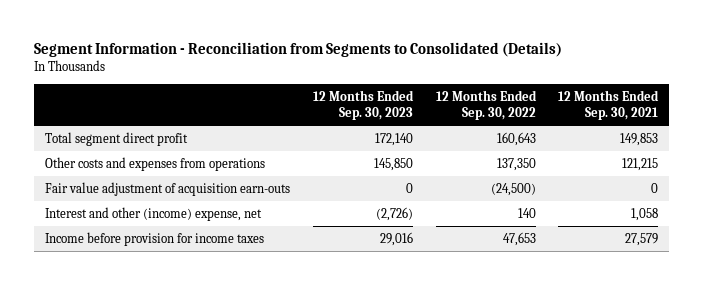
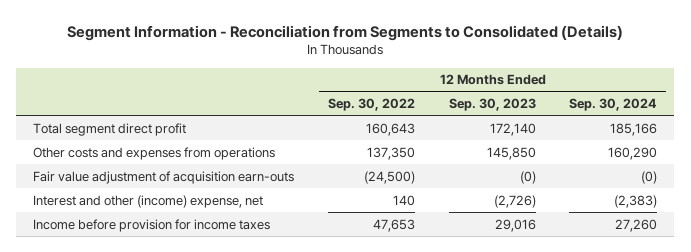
- | 12 Months Ended Sep. 30, 2023 | 12 Months Ended Sep. 30, 2022 | 12 Months Ended Sep. 30, 2021
+ | 12 Months Ended Sep. 30, 2022 | 12 Months Ended Sep. 30, 2023 | 12 Months Ended Sep. 30, 2024
- Fair value adjustment of acquisition earn-outs | 0 | (24,500) | 0
+ Fair value adjustment of acquisition earn-outs | (24,500) | (0) | (0)

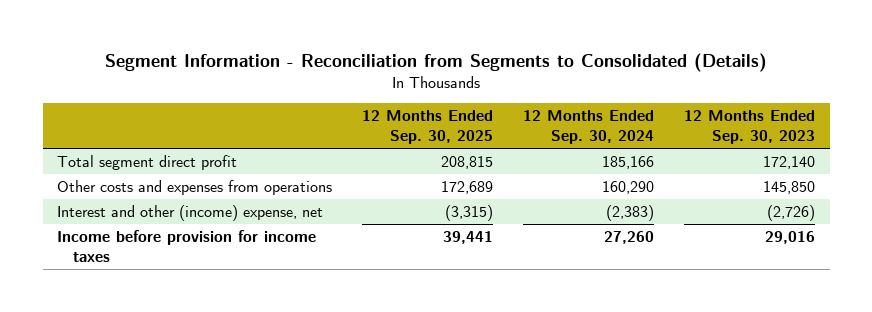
- | 12 Months Ended Sep. 30, 2022 | 12 Months Ended Sep. 30, 2023 | 12 Months Ended Sep. 30, 2024
+ | 12 Months Ended Sep. 30, 2025 | 12 Months Ended Sep. 30, 2024 | 12 Months Ended Sep. 30, 2023
- Fair value adjustment of acquisition earn-outs | (24,500) | (0) | (0)

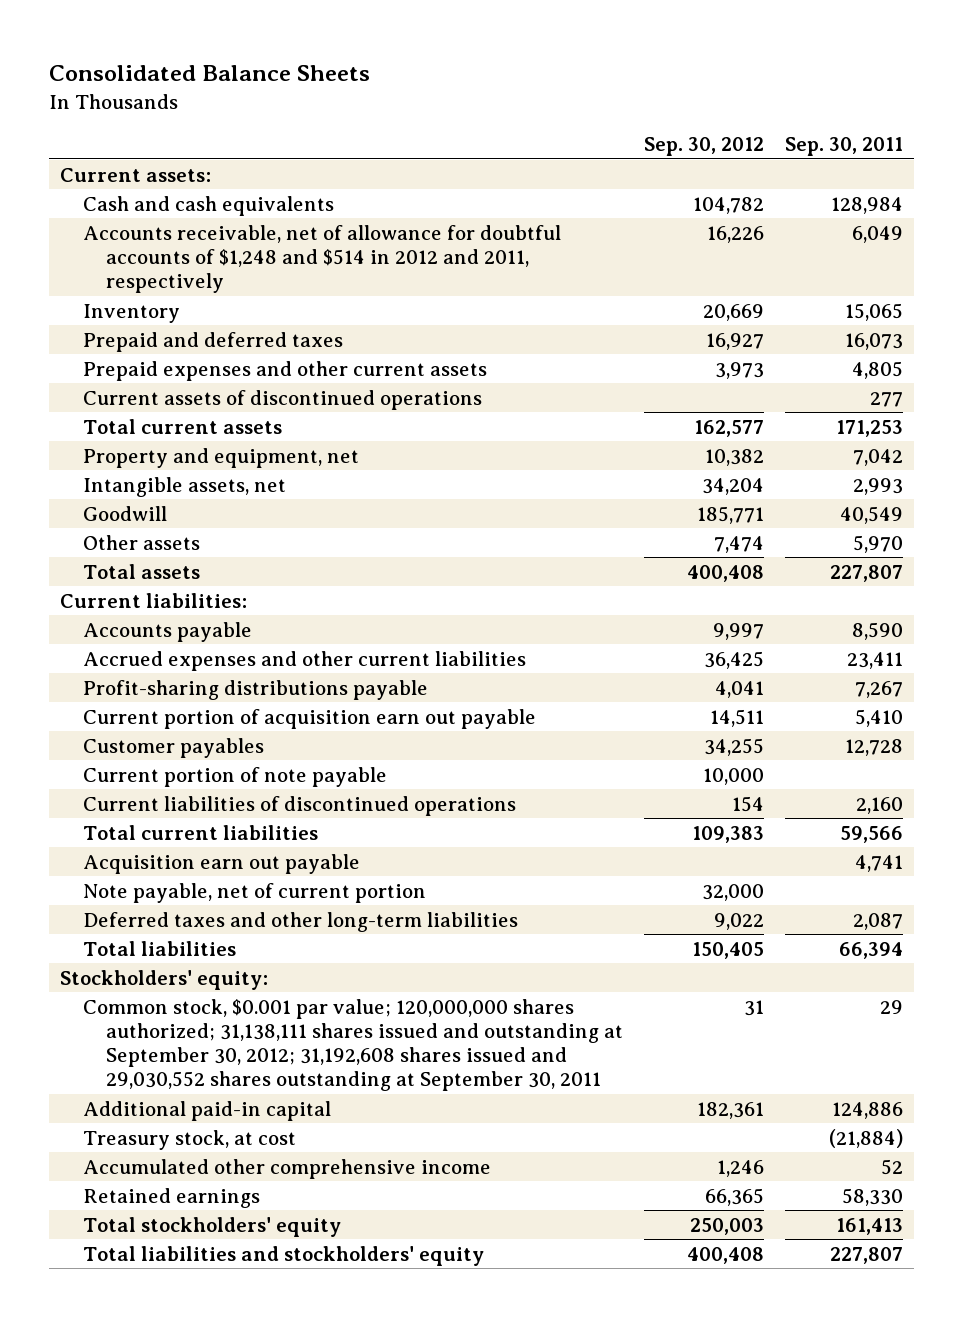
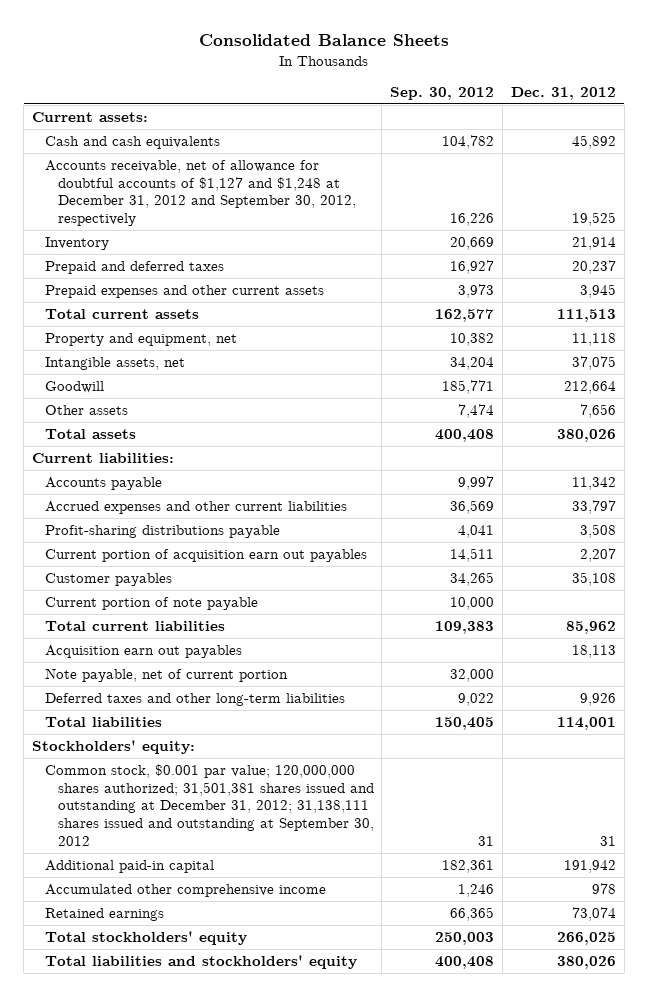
- | Sep. 30, 2012 | Sep. 30, 2011
+ | Sep. 30, 2012 | Dec. 31, 2012
- Accounts receivable, net of allowance for doubtful accounts of $1,248 and $514 in 2012 and 2011, respectively | 16,226 | 6,049
+ Accounts receivable, net of allowance for doubtful accounts of $1,127 and $1,248 at December 31, 2012 and September 30, 2012, respectively | 16,226 | 19,525
- Current assets of discontinued operations | | 277
- Accrued expenses and other current liabilities | 36,425 | 23,411
+ Accrued expenses and other current liabilities | 36,569 | 33,797
- Current portion of acquisition earn out payable | 14,511 | 5,410
- Customer payables | 34,255 | 12,728
+ Current portion of acquisition earn out payables | 14,511 | 2,207
+ Customer payables | 34,265 | 35,108
- Current liabilities of discontinued operations | 154 | 2,160
- Acquisition earn out payable | | 4,741
+ Acquisition earn out payables | | 18,113
- Common stock, $0.001 par value; 120,000,000 shares authorized; 31,138,111 shares issued and outstanding at September 30, 2012; 31,192,608 shares issued and 29,030,552 shares outstanding at September 30, 2011 | 31 | 29
+ Common stock, $0.001 par value; 120,000,000 shares authorized; 31,501,381 shares issued and outstanding at December 31, 2012; 31,138,111 shares issued and outstanding at September 30, 2012 | 31 | 31
- Treasury stock, at cost | | (21,884)

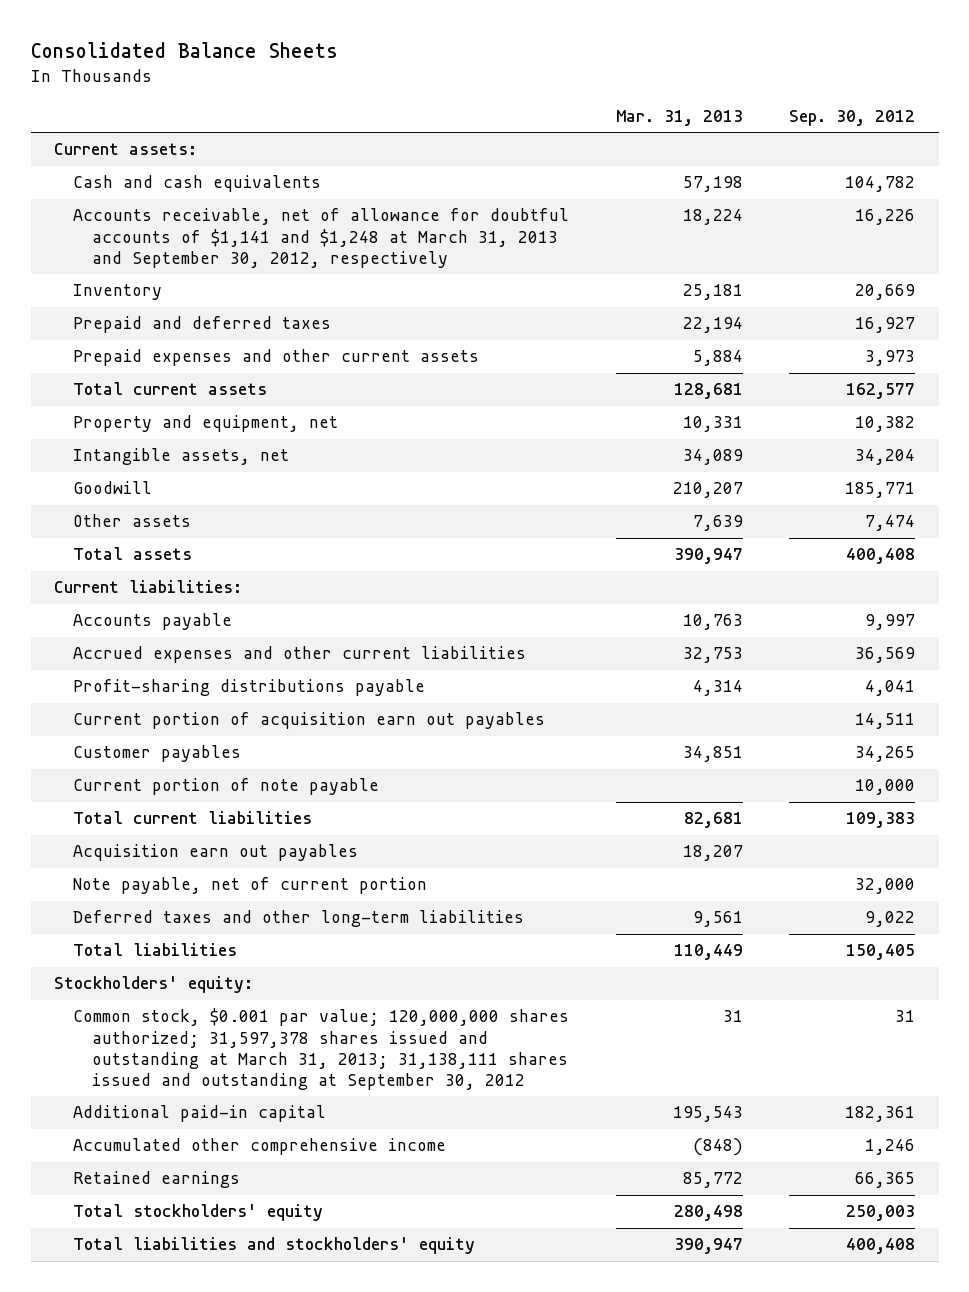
- | Sep. 30, 2012 | Dec. 31, 2012
+ | Mar. 31, 2013 | Sep. 30, 2012
- Accounts receivable, net of allowance for doubtful accounts of $1,127 and $1,248 at December 31, 2012 and September 30, 2012, respectively | 16,226 | 19,525
+ Accounts receivable, net of allowance for doubtful accounts of $1,141 and $1,248 at March 31, 2013 and September 30, 2012, respectively | 18,224 | 16,226
- Common stock, $0.001 par value; 120,000,000 shares authorized; 31,501,381 shares issued and outstanding at December 31, 2012; 31,138,111 shares issued and outstanding at September 30, 2012 | 31 | 31
+ Common stock, $0.001 par value; 120,000,000 shares authorized; 31,597,378 shares issued and outstanding at March 31, 2013; 31,138,111 shares issued and outstanding at September 30, 2012 | 31 | 31

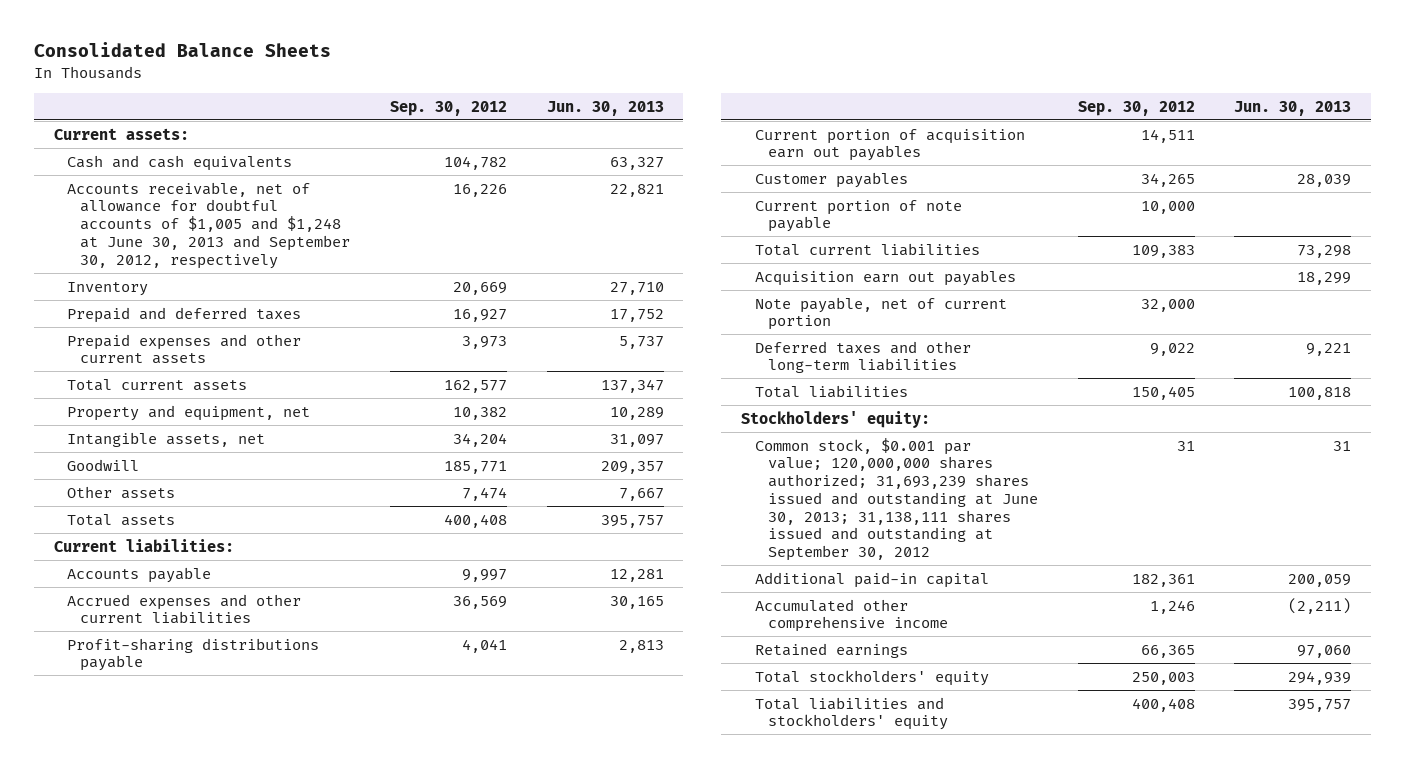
- | Mar. 31, 2013 | Sep. 30, 2012
+ | Sep. 30, 2012 | Jun. 30, 2013
- Accounts receivable, net of allowance for doubtful accounts of $1,141 and $1,248 at March 31, 2013 and September 30, 2012, respectively | 18,224 | 16,226
+ Accounts receivable, net of allowance for doubtful accounts of $1,005 and $1,248 at June 30, 2013 and September 30, 2012, respectively | 16,226 | 22,821
- Common stock, $0.001 par value; 120,000,000 shares authorized; 31,597,378 shares issued and outstanding at March 31, 2013; 31,138,111 shares issued and outstanding at September 30, 2012 | 31 | 31
+ Common stock, $0.001 par value; 120,000,000 shares authorized; 31,693,239 shares issued and outstanding at June 30, 2013; 31,138,111 shares issued and outstanding at September 30, 2012 | 31 | 31

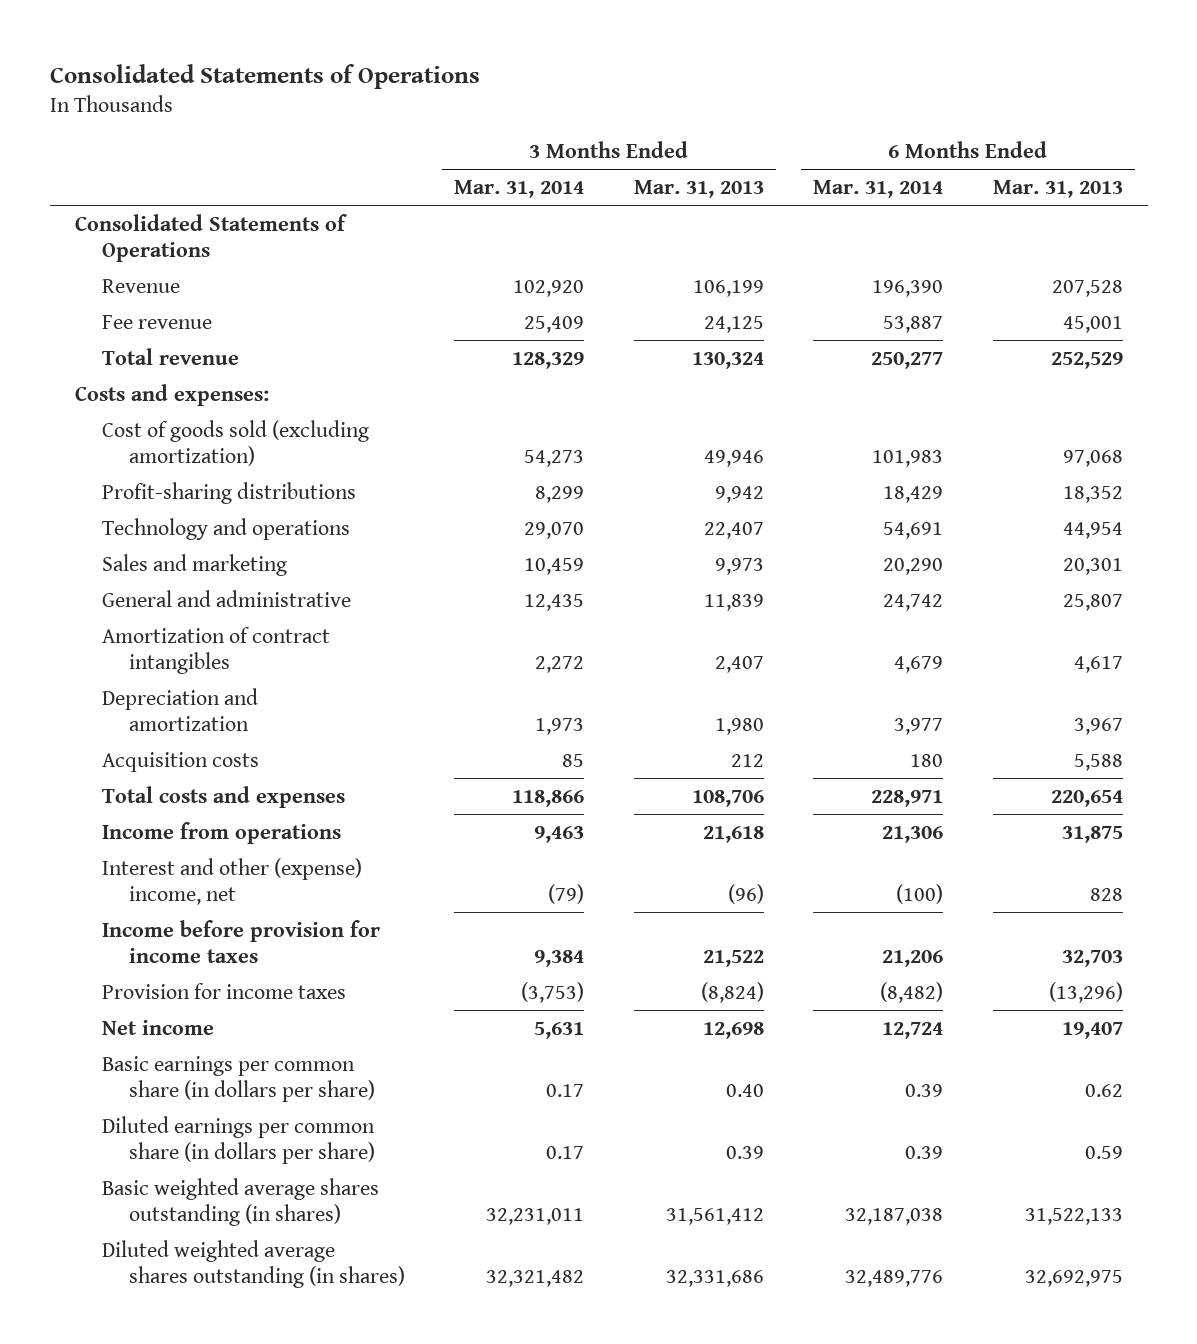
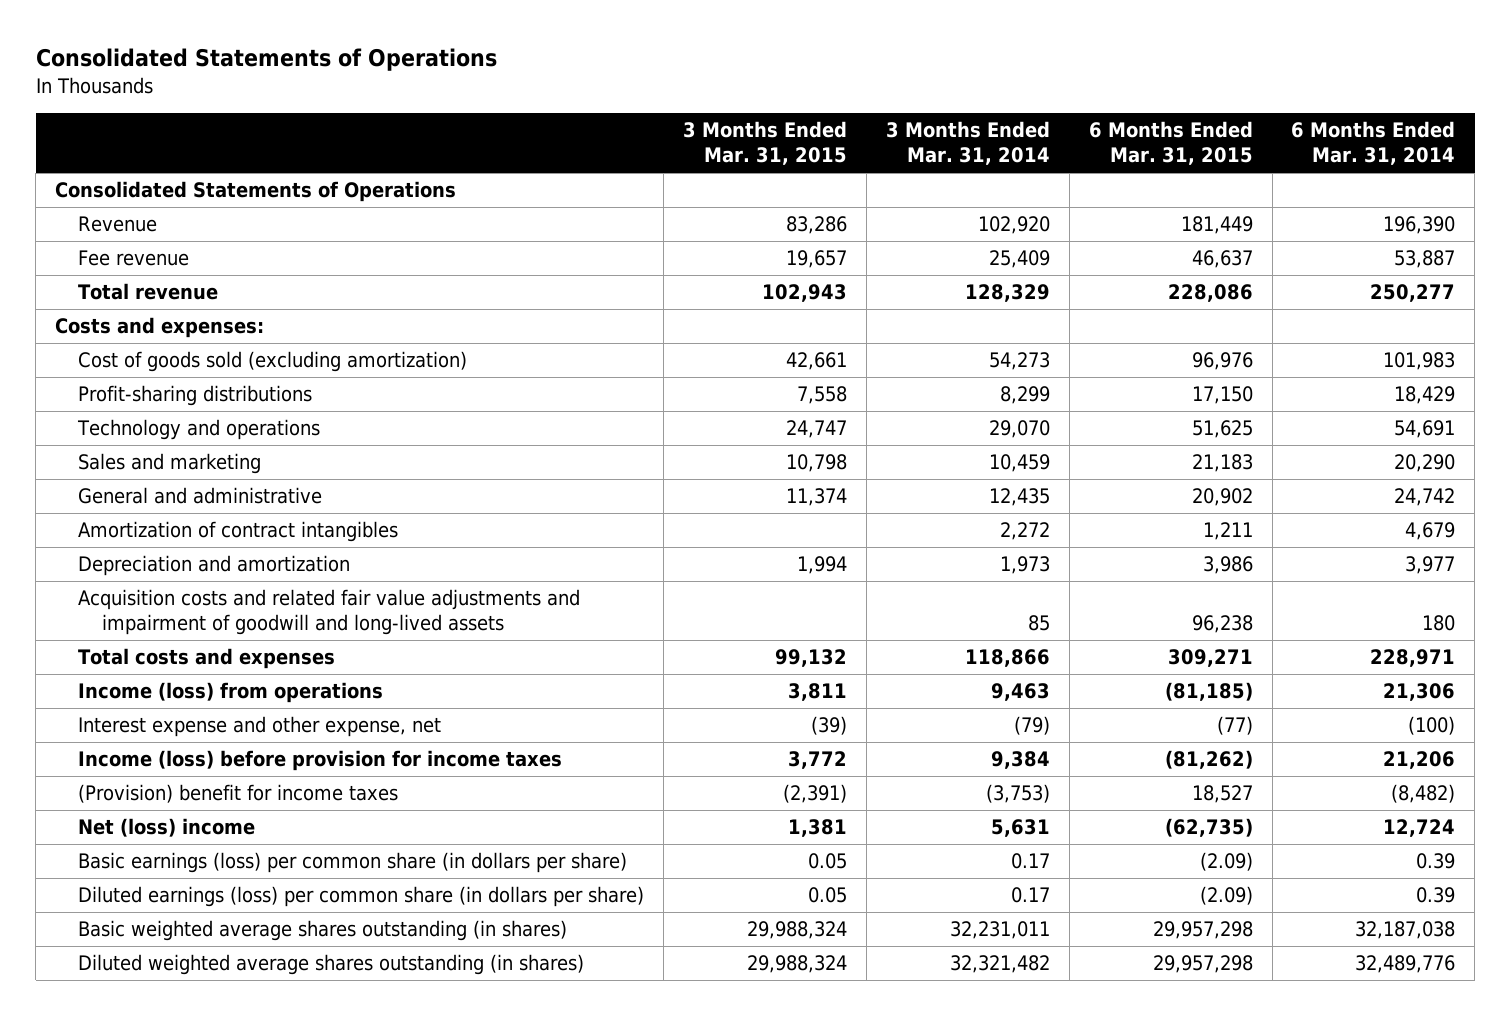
- | 3 Months Ended Mar. 31, 2014 | 3 Months Ended Mar. 31, 2013 | 6 Months Ended Mar. 31, 2014 | 6 Months Ended Mar. 31, 2013
+ | 3 Months Ended Mar. 31, 2015 | 3 Months Ended Mar. 31, 2014 | 6 Months Ended Mar. 31, 2015 | 6 Months Ended Mar. 31, 2014
- Acquisition costs | 85 | 212 | 180 | 5,588
+ Acquisition costs and related fair value adjustments and impairment of goodwill and long-lived assets | | 85 | 96,238 | 180
- Income from operations | 9,463 | 21,618 | 21,306 | 31,875
- Interest and other (expense) income, net | (79) | (96) | (100) | 828
- Income before provision for income taxes | 9,384 | 21,522 | 21,206 | 32,703
- Provision for income taxes | (3,753) | (8,824) | (8,482) | (13,296)
- Net income | 5,631 | 12,698 | 12,724 | 19,407
- Basic earnings per common share (in dollars per share) | 0.17 | 0.40 | 0.39 | 0.62
- Diluted earnings per common share (in dollars per share) | 0.17 | 0.39 | 0.39 | 0.59
+ Income (loss) from operations | 3,811 | 9,463 | (81,185) | 21,306
+ Interest expense and other expense, net | (39) | (79) | (77) | (100)
+ Income (loss) before provision for income taxes | 3,772 | 9,384 | (81,262) | 21,206
+ (Provision) benefit for income taxes | (2,391) | (3,753) | 18,527 | (8,482)
+ Net (loss) income | 1,381 | 5,631 | (62,735) | 12,724
+ Basic earnings (loss) per common share (in dollars per share) | 0.05 | 0.17 | (2.09) | 0.39
+ Diluted earnings (loss) per common share (in dollars per share) | 0.05 | 0.17 | (2.09) | 0.39

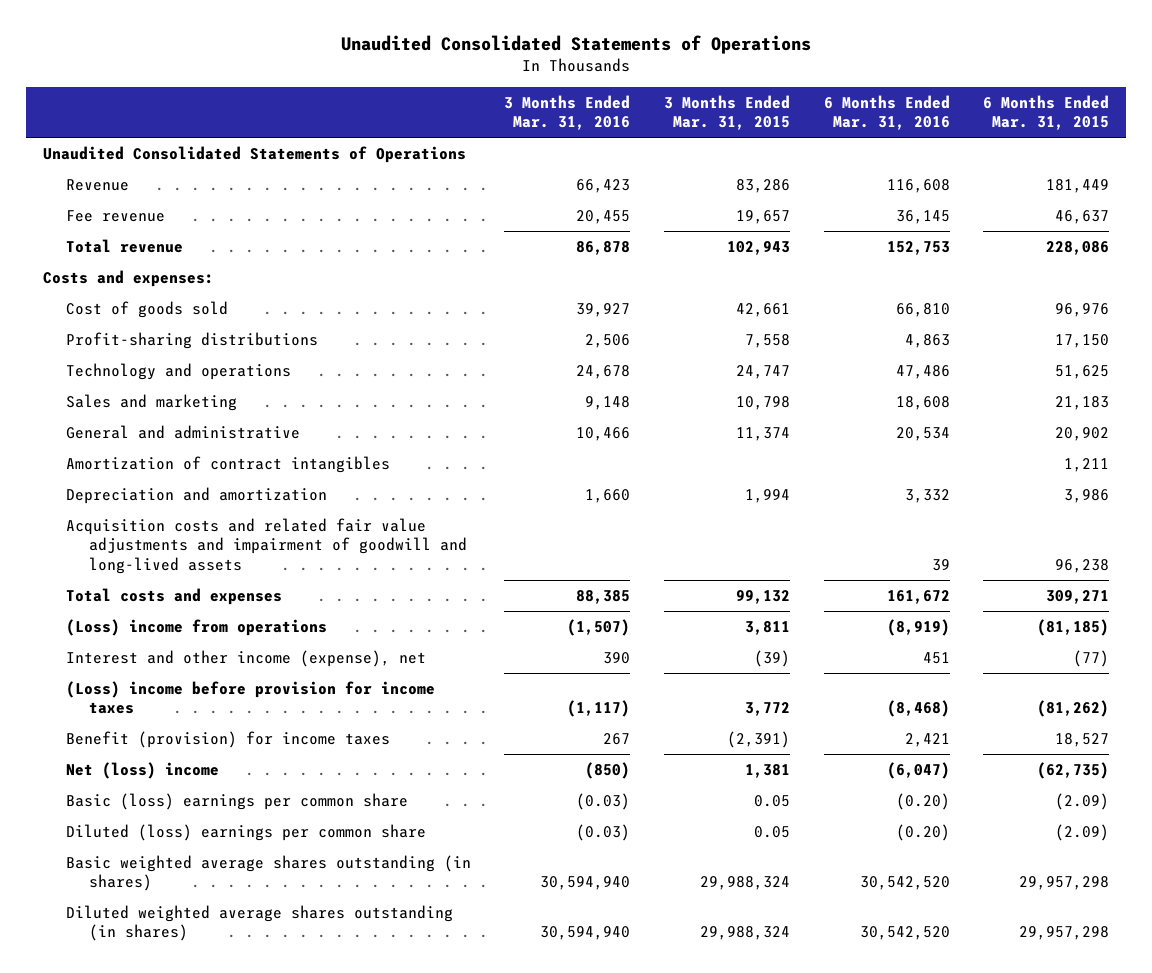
- Consolidated Statements of Operations
+ Unaudited Consolidated Statements of Operations
- | 3 Months Ended Mar. 31, 2015 | 3 Months Ended Mar. 31, 2014 | 6 Months Ended Mar. 31, 2015 | 6 Months Ended Mar. 31, 2014
+ | 3 Months Ended Mar. 31, 2016 | 3 Months Ended Mar. 31, 2015 | 6 Months Ended Mar. 31, 2016 | 6 Months Ended Mar. 31, 2015
- Consolidated Statements of Operations
+ Unaudited Consolidated Statements of Operations
- Cost of goods sold (excluding amortization) | 42,661 | 54,273 | 96,976 | 101,983
+ Cost of goods sold | 39,927 | 42,661 | 66,810 | 96,976
- Income (loss) from operations | 3,811 | 9,463 | (81,185) | 21,306
- Interest expense and other expense, net | (39) | (79) | (77) | (100)
- Income (loss) before provision for income taxes | 3,772 | 9,384 | (81,262) | 21,206
- (Provision) benefit for income taxes | (2,391) | (3,753) | 18,527 | (8,482)
+ (Loss) income from operations | (1,507) | 3,811 | (8,919) | (81,185)
+ Interest and other income (expense), net | 390 | (39) | 451 | (77)
+ (Loss) income before provision for income taxes | (1,117) | 3,772 | (8,468) | (81,262)
+ Benefit (provision) for income taxes | 267 | (2,391) | 2,421 | 18,527
- Basic earnings (loss) per common share (in dollars per share) | 0.05 | 0.17 | (2.09) | 0.39
- Diluted earnings (loss) per common share (in dollars per share) | 0.05 | 0.17 | (2.09) | 0.39
+ Basic (loss) earnings per common share | (0.03) | 0.05 | (0.20) | (2.09)
+ Diluted (loss) earnings per common share | (0.03) | 0.05 | (0.20) | (2.09)

